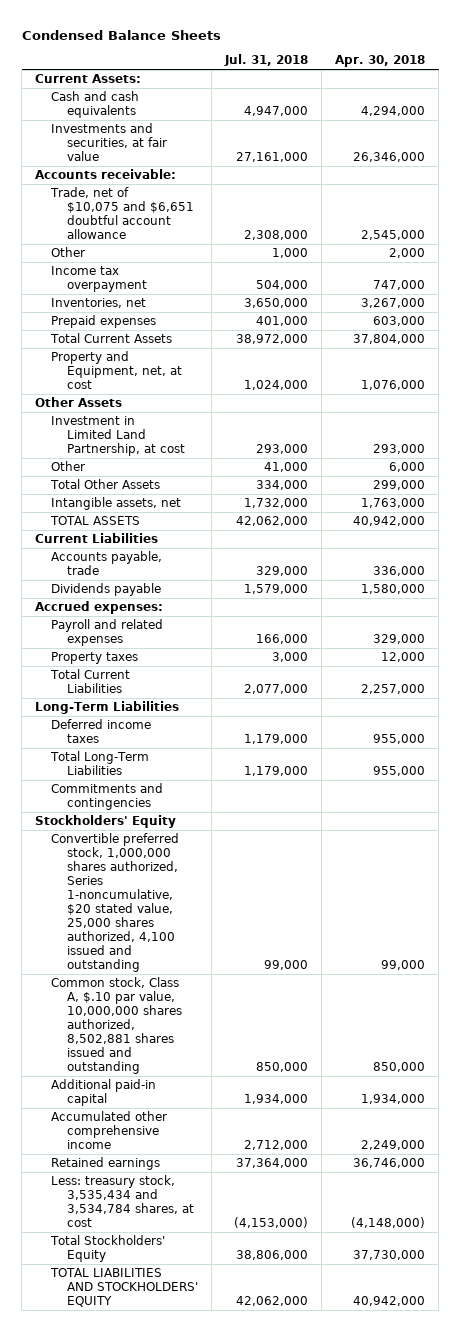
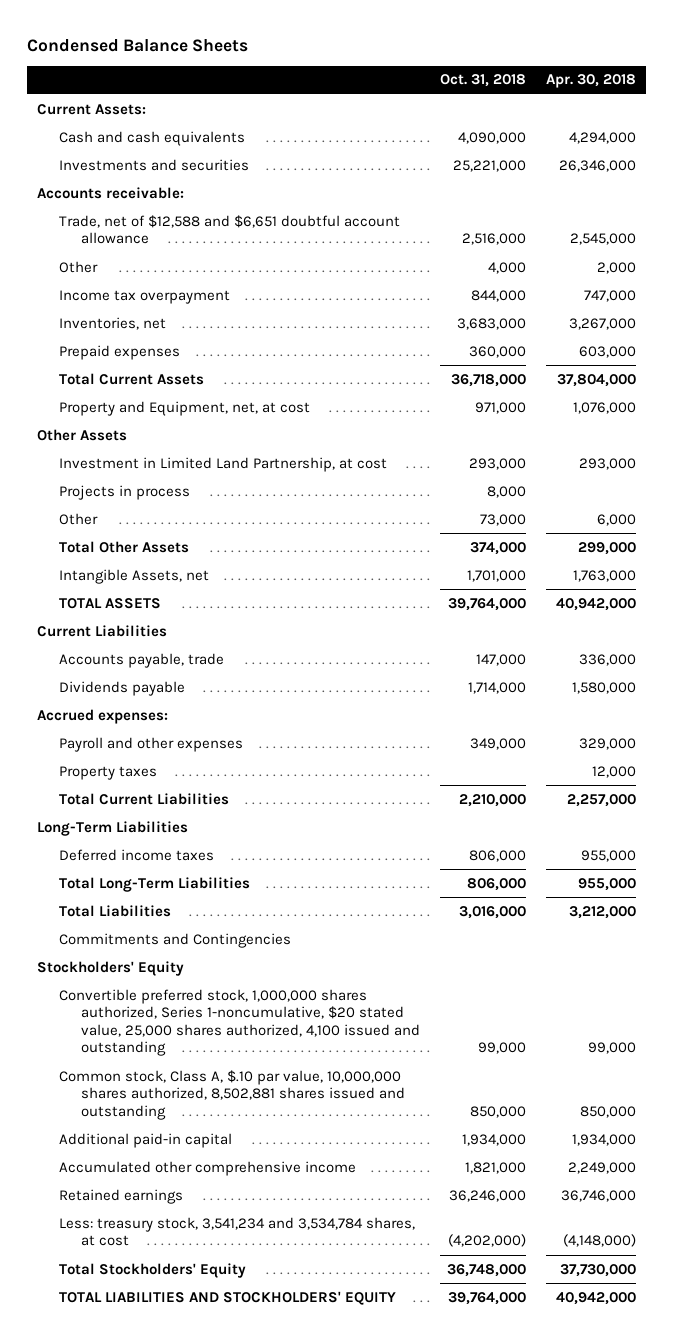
- | Jul. 31, 2018 | Apr. 30, 2018
+ | Oct. 31, 2018 | Apr. 30, 2018
- Investments and securities, at fair value | 27,161,000 | 26,346,000
+ Investments and securities | 25,221,000 | 26,346,000
- Trade, net of $10,075 and $6,651 doubtful account allowance | 2,308,000 | 2,545,000
+ Trade, net of $12,588 and $6,651 doubtful account allowance | 2,516,000 | 2,545,000
+ Projects in process | 8,000 |
- Intangible assets, net | 1,732,000 | 1,763,000
+ Intangible Assets, net | 1,701,000 | 1,763,000
- Payroll and related expenses | 166,000 | 329,000
+ Payroll and other expenses | 349,000 | 329,000
- Commitments and contingencies
+ Total Liabilities | 3,016,000 | 3,212,000
+ Commitments and Contingencies
- Less: treasury stock, 3,535,434 and 3,534,784 shares, at cost | (4,153,000) | (4,148,000)
+ Less: treasury stock, 3,541,234 and 3,534,784 shares, at cost | (4,202,000) | (4,148,000)

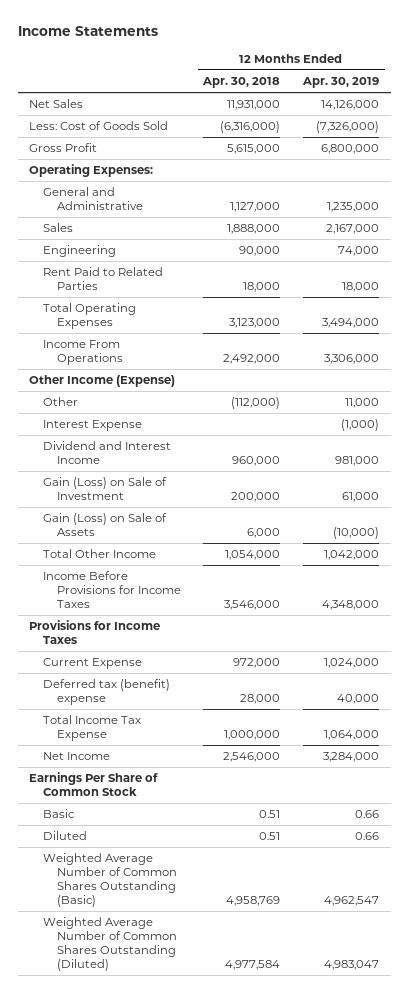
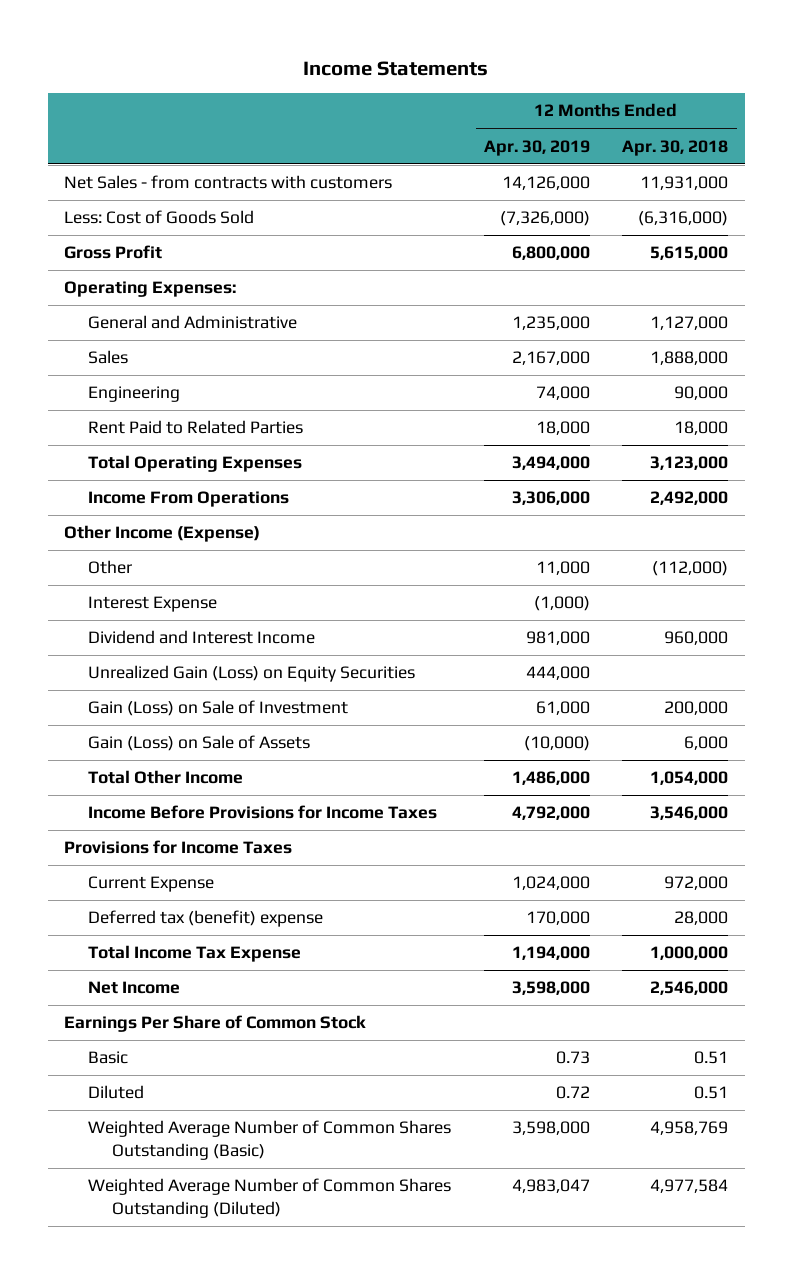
- | 12 Months Ended Apr. 30, 2018 | 12 Months Ended Apr. 30, 2019
+ | 12 Months Ended Apr. 30, 2019 | 12 Months Ended Apr. 30, 2018
- Net Sales | 11,931,000 | 14,126,000
+ Net Sales - from contracts with customers | 14,126,000 | 11,931,000
+ Unrealized Gain (Loss) on Equity Securities | 444,000 |
- Total Other Income | 1,054,000 | 1,042,000
- Income Before Provisions for Income Taxes | 3,546,000 | 4,348,000
+ Total Other Income | 1,486,000 | 1,054,000
+ Income Before Provisions for Income Taxes | 4,792,000 | 3,546,000
- Deferred tax (benefit) expense | 28,000 | 40,000
- Total Income Tax Expense | 1,000,000 | 1,064,000
- Net Income | 2,546,000 | 3,284,000
+ Deferred tax (benefit) expense | 170,000 | 28,000
+ Total Income Tax Expense | 1,194,000 | 1,000,000
+ Net Income | 3,598,000 | 2,546,000
- Basic | 0.51 | 0.66
- Diluted | 0.51 | 0.66
- Weighted Average Number of Common Shares Outstanding (Basic) | 4,958,769 | 4,962,547
+ Basic | 0.73 | 0.51
+ Diluted | 0.72 | 0.51
+ Weighted Average Number of Common Shares Outstanding (Basic) | 3,598,000 | 4,958,769

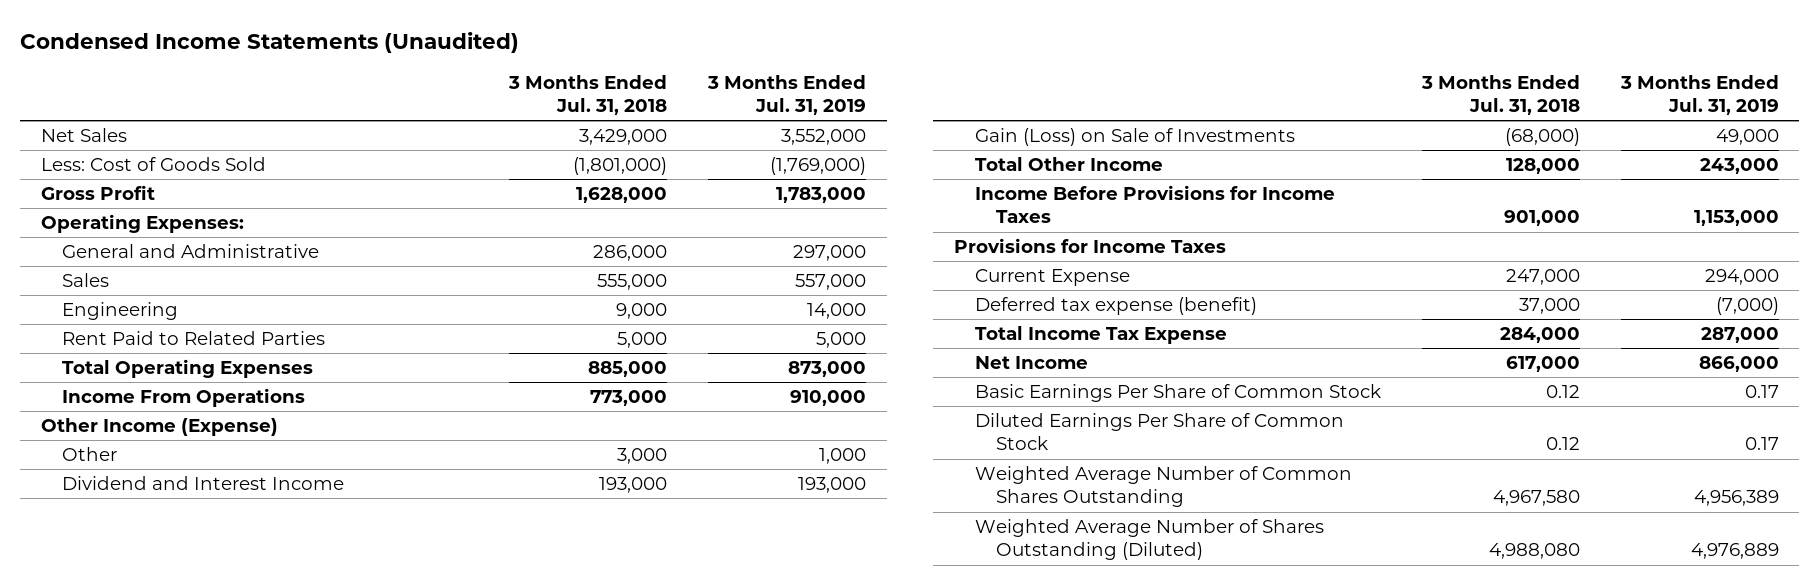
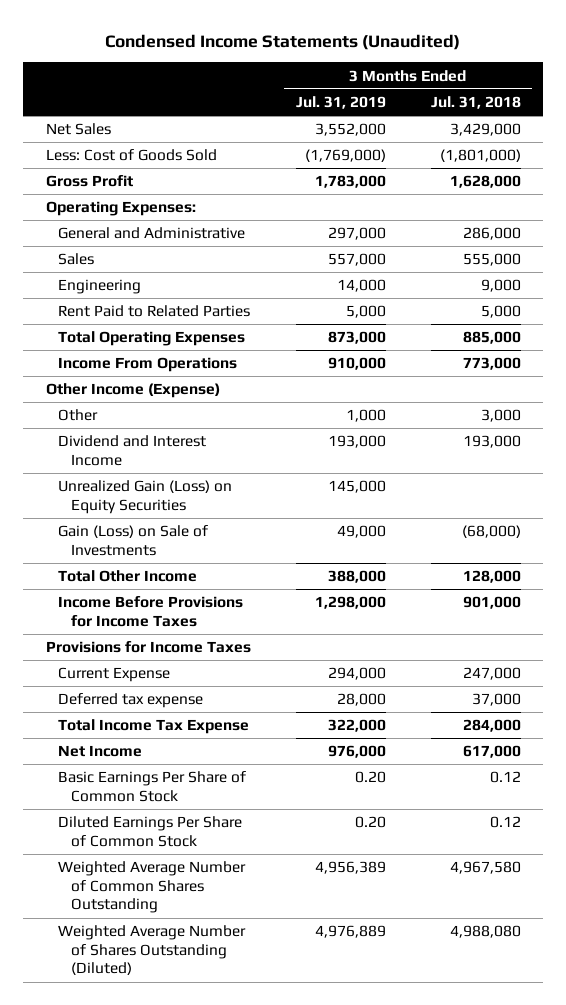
- | 3 Months Ended Jul. 31, 2018 | 3 Months Ended Jul. 31, 2019
+ | 3 Months Ended Jul. 31, 2019 | 3 Months Ended Jul. 31, 2018
+ Unrealized Gain (Loss) on Equity Securities | 145,000 |
- Total Other Income | 128,000 | 243,000
- Income Before Provisions for Income Taxes | 901,000 | 1,153,000
+ Total Other Income | 388,000 | 128,000
+ Income Before Provisions for Income Taxes | 1,298,000 | 901,000
- Deferred tax expense (benefit) | 37,000 | (7,000)
- Total Income Tax Expense | 284,000 | 287,000
- Net Income | 617,000 | 866,000
- Basic Earnings Per Share of Common Stock | 0.12 | 0.17
- Diluted Earnings Per Share of Common Stock | 0.12 | 0.17
+ Deferred tax expense | 28,000 | 37,000
+ Total Income Tax Expense | 322,000 | 284,000
+ Net Income | 976,000 | 617,000
+ Basic Earnings Per Share of Common Stock | 0.20 | 0.12
+ Diluted Earnings Per Share of Common Stock | 0.20 | 0.12

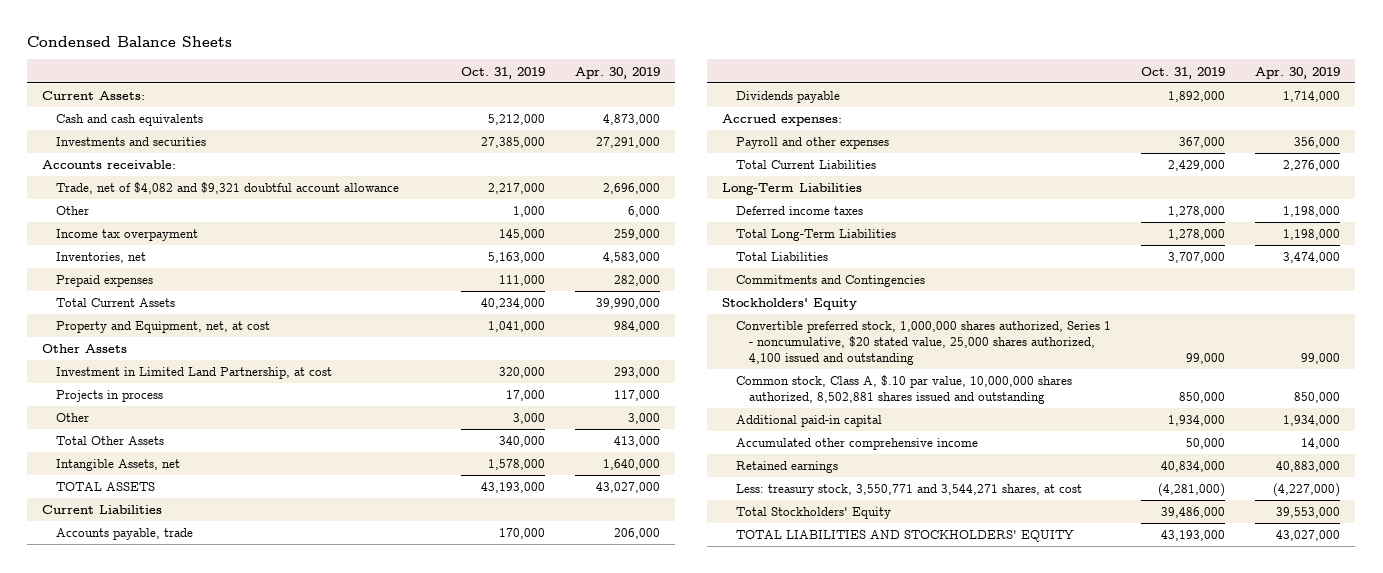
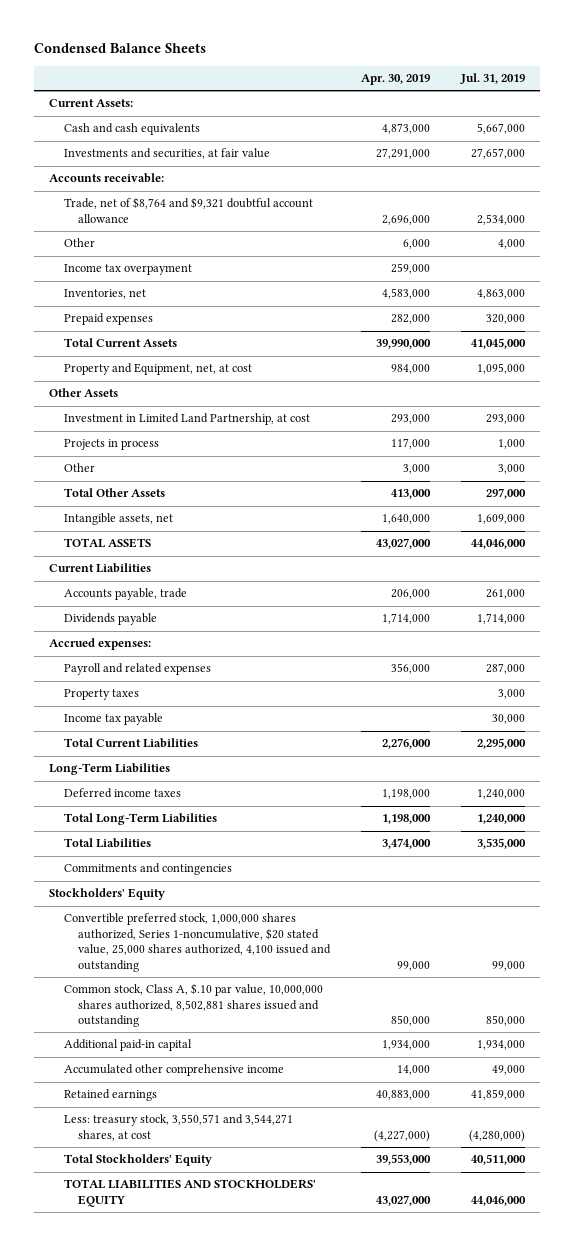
- | Oct. 31, 2019 | Apr. 30, 2019
+ | Apr. 30, 2019 | Jul. 31, 2019
- Investments and securities | 27,385,000 | 27,291,000
+ Investments and securities, at fair value | 27,291,000 | 27,657,000
- Trade, net of $4,082 and $9,321 doubtful account allowance | 2,217,000 | 2,696,000
+ Trade, net of $8,764 and $9,321 doubtful account allowance | 2,696,000 | 2,534,000
- Intangible Assets, net | 1,578,000 | 1,640,000
+ Intangible assets, net | 1,640,000 | 1,609,000
- Payroll and other expenses | 367,000 | 356,000
+ Payroll and related expenses | 356,000 | 287,000
+ Property taxes | | 3,000
+ Income tax payable | | 30,000
- Commitments and Contingencies
+ Commitments and contingencies
- Convertible preferred stock, 1,000,000 shares authorized, Series 1 - noncumulative, $20 stated value, 25,000 shares authorized, 4,100 issued and outstanding | 99,000 | 99,000
+ Convertible preferred stock, 1,000,000 shares authorized, Series 1-noncumulative, $20 stated value, 25,000 shares authorized, 4,100 issued and outstanding | 99,000 | 99,000
- Less: treasury stock, 3,550,771 and 3,544,271 shares, at cost | (4,281,000) | (4,227,000)
+ Less: treasury stock, 3,550,571 and 3,544,271 shares, at cost | (4,227,000) | (4,280,000)

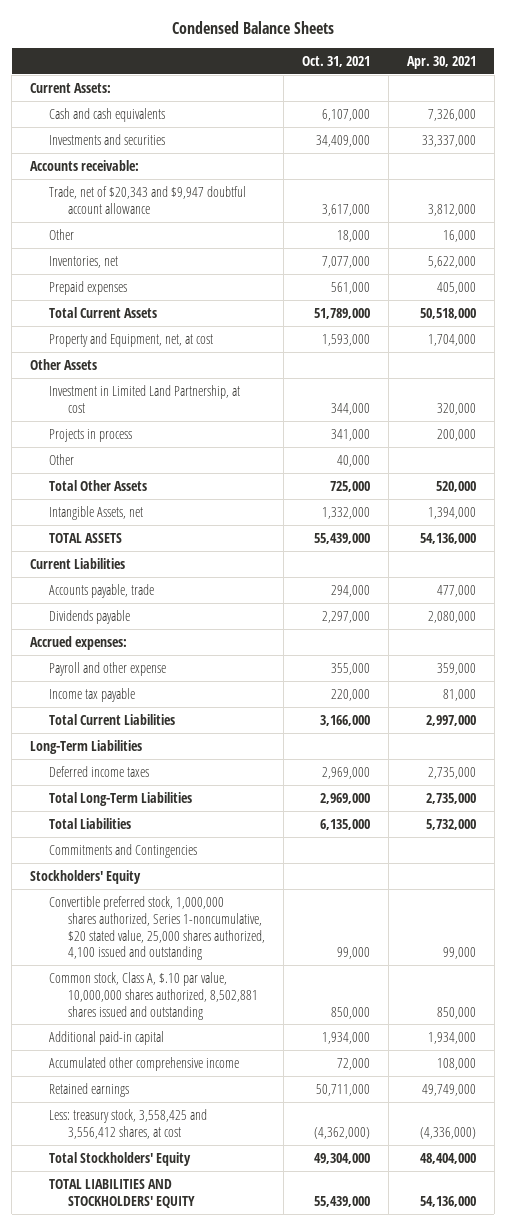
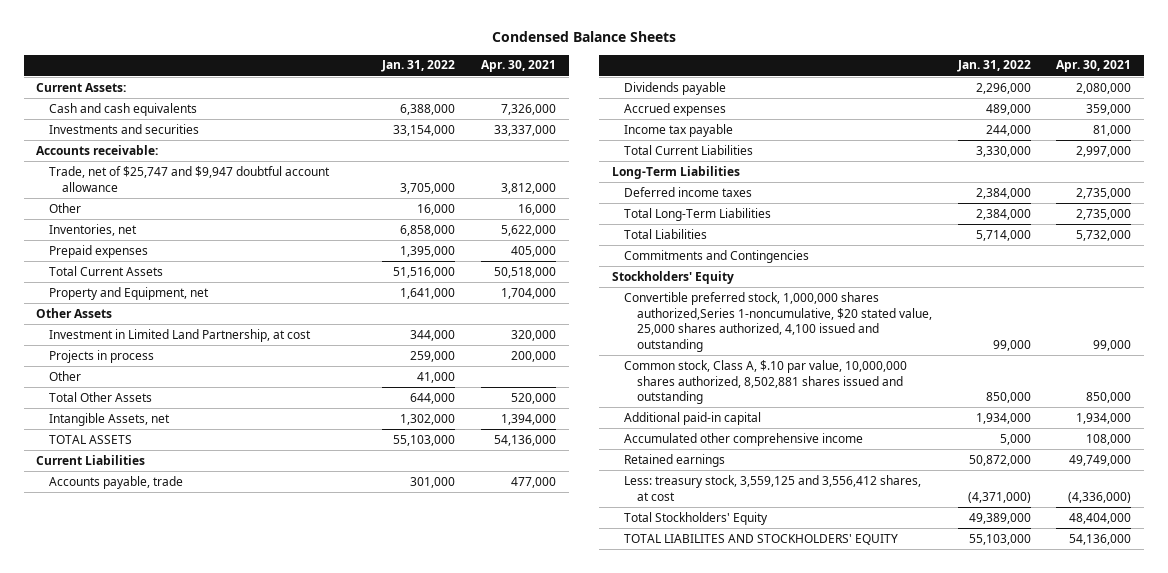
- | Oct. 31, 2021 | Apr. 30, 2021
+ | Jan. 31, 2022 | Apr. 30, 2021
- Trade, net of $20,343 and $9,947 doubtful account allowance | 3,617,000 | 3,812,000
+ Trade, net of $25,747 and $9,947 doubtful account allowance | 3,705,000 | 3,812,000
- Property and Equipment, net, at cost | 1,593,000 | 1,704,000
+ Property and Equipment, net | 1,641,000 | 1,704,000
- Accrued expenses:
- Payroll and other expense | 355,000 | 359,000
+ Accrued expenses | 489,000 | 359,000
- Convertible preferred stock, 1,000,000 shares authorized, Series 1-noncumulative, $20 stated value, 25,000 shares authorized, 4,100 issued and outstanding | 99,000 | 99,000
+ Convertible preferred stock, 1,000,000 shares authorized,Series 1-noncumulative, $20 stated value, 25,000 shares authorized, 4,100 issued and outstanding | 99,000 | 99,000
- Less: treasury stock, 3,558,425 and 3,556,412 shares, at cost | (4,362,000) | (4,336,000)
+ Less: treasury stock, 3,559,125 and 3,556,412 shares, at cost | (4,371,000) | (4,336,000)
- TOTAL LIABILITIES AND STOCKHOLDERS' EQUITY | 55,439,000 | 54,136,000
+ TOTAL LIABILITES AND STOCKHOLDERS' EQUITY | 55,103,000 | 54,136,000

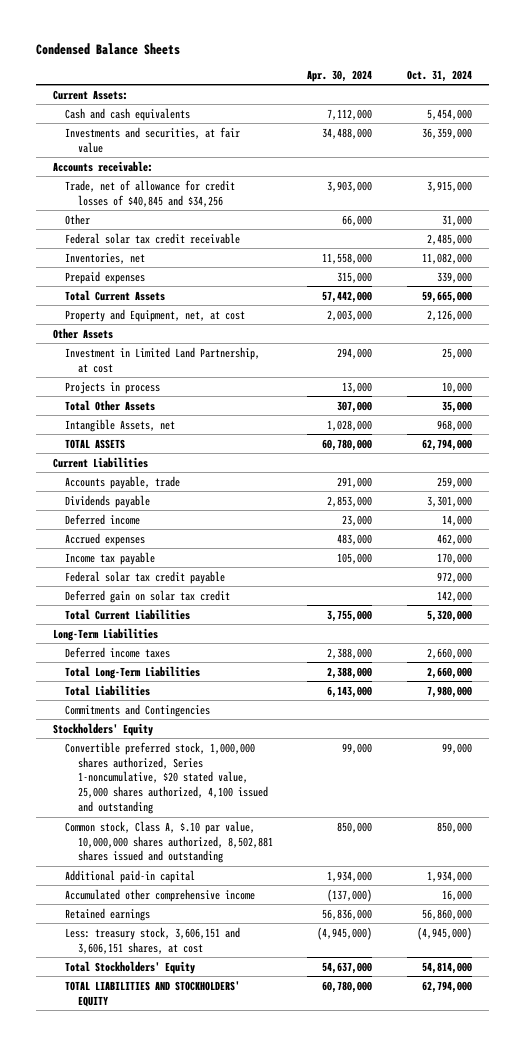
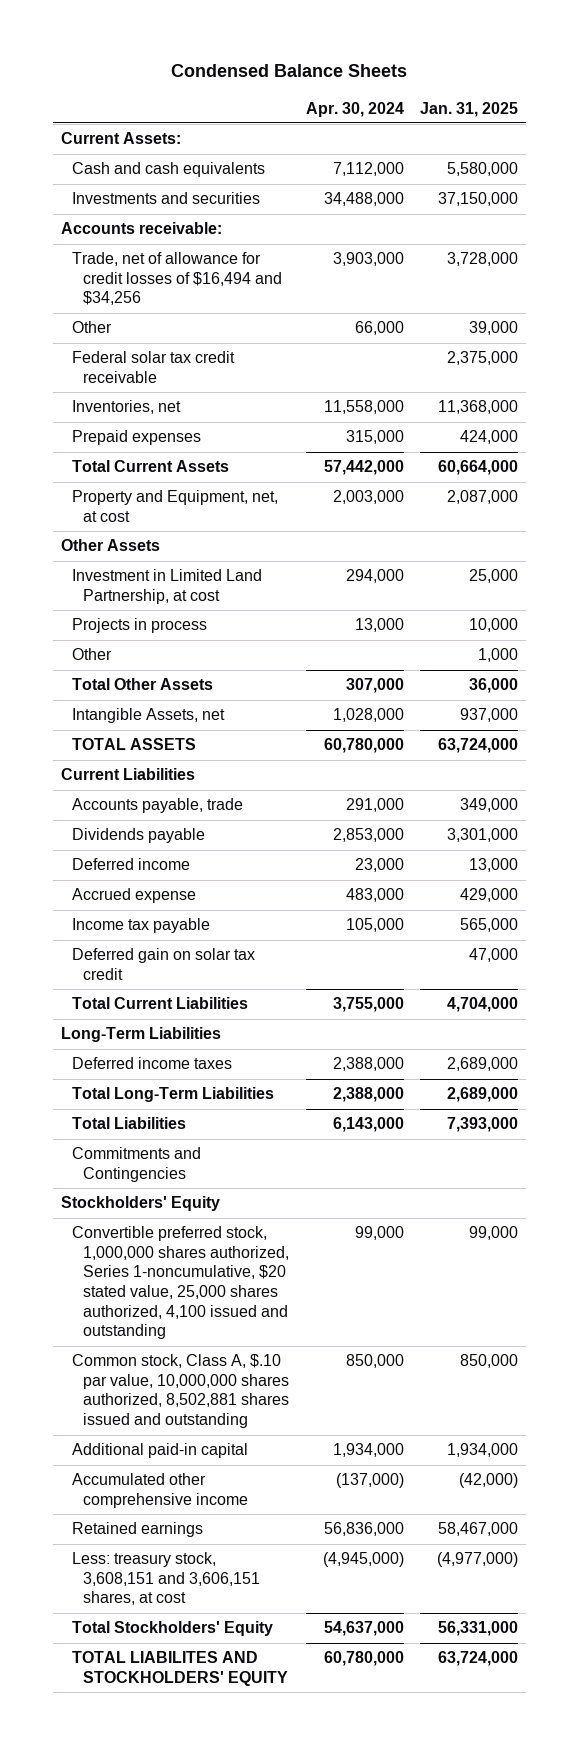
- | Apr. 30, 2024 | Oct. 31, 2024
+ | Apr. 30, 2024 | Jan. 31, 2025
- Investments and securities, at fair value | 34,488,000 | 36,359,000
+ Investments and securities | 34,488,000 | 37,150,000
- Trade, net of allowance for credit losses of $40,845 and $34,256 | 3,903,000 | 3,915,000
+ Trade, net of allowance for credit losses of $16,494 and $34,256 | 3,903,000 | 3,728,000
+ Other | | 1,000
- Accrued expenses | 483,000 | 462,000
+ Accrued expense | 483,000 | 429,000
- Federal solar tax credit payable | | 972,000
- Less: treasury stock, 3,606,151 and 3,606,151 shares, at cost | (4,945,000) | (4,945,000)
+ Less: treasury stock, 3,608,151 and 3,606,151 shares, at cost | (4,945,000) | (4,977,000)
- TOTAL LIABILITIES AND STOCKHOLDERS' EQUITY | 60,780,000 | 62,794,000
+ TOTAL LIABILITES AND STOCKHOLDERS' EQUITY | 60,780,000 | 63,724,000

